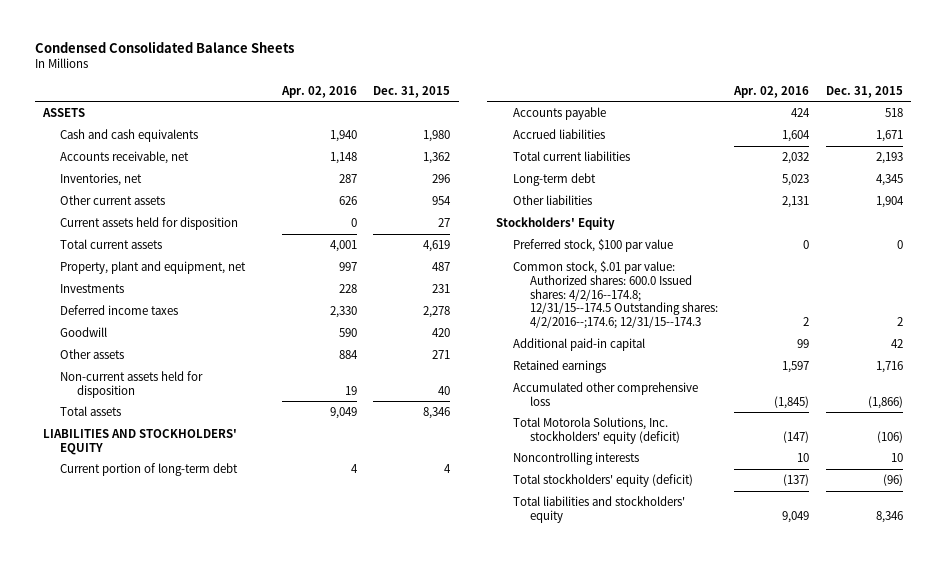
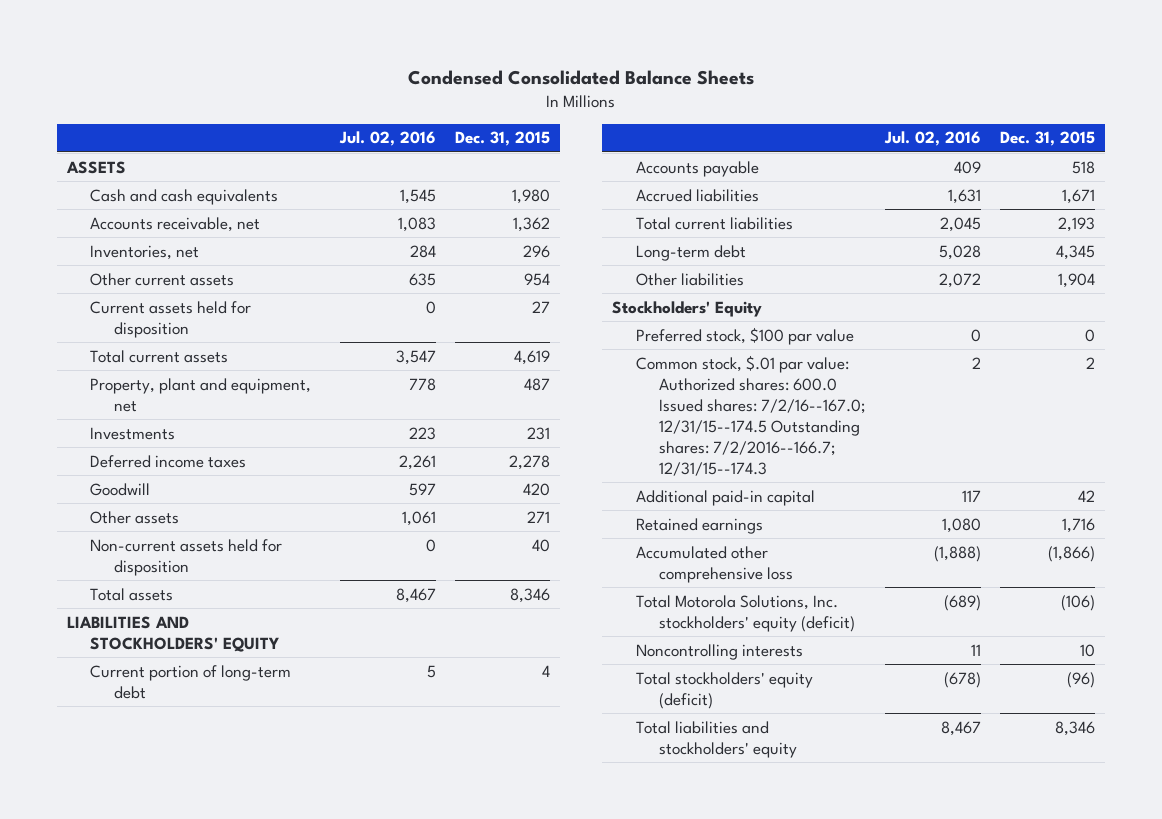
- | Apr. 02, 2016 | Dec. 31, 2015
+ | Jul. 02, 2016 | Dec. 31, 2015
- Common stock, $.01 par value: Authorized shares: 600.0 Issued shares: 4/2/16--174.8; 12/31/15--174.5 Outstanding shares: 4/2/2016--;174.6; 12/31/15--174.3 | 2 | 2
+ Common stock, $.01 par value: Authorized shares: 600.0 Issued shares: 7/2/16--167.0; 12/31/15--174.5 Outstanding shares: 7/2/2016--166.7; 12/31/15--174.3 | 2 | 2

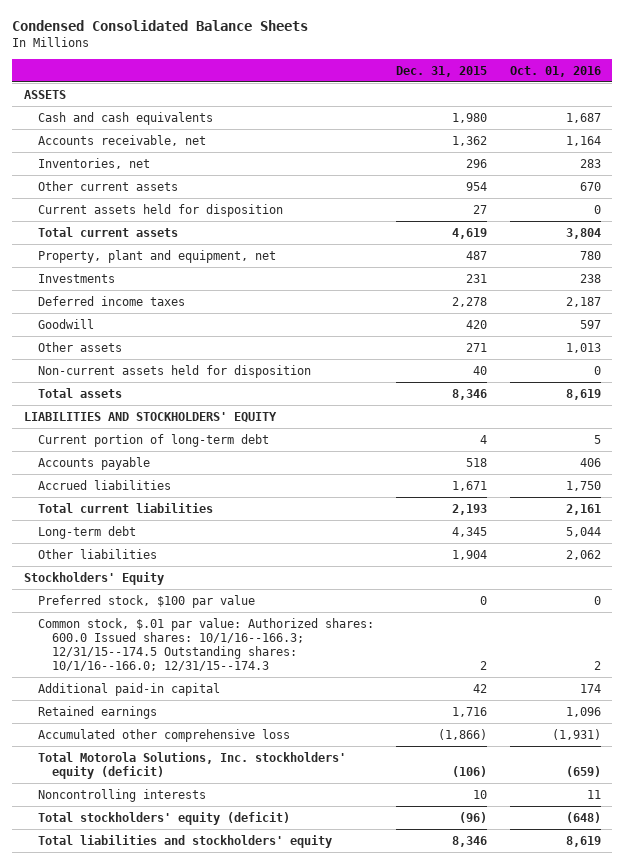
- | Jul. 02, 2016 | Dec. 31, 2015
+ | Dec. 31, 2015 | Oct. 01, 2016
- Common stock, $.01 par value: Authorized shares: 600.0 Issued shares: 7/2/16--167.0; 12/31/15--174.5 Outstanding shares: 7/2/2016--166.7; 12/31/15--174.3 | 2 | 2
+ Common stock, $.01 par value: Authorized shares: 600.0 Issued shares: 10/1/16--166.3; 12/31/15--174.5 Outstanding shares: 10/1/16--166.0; 12/31/15--174.3 | 2 | 2

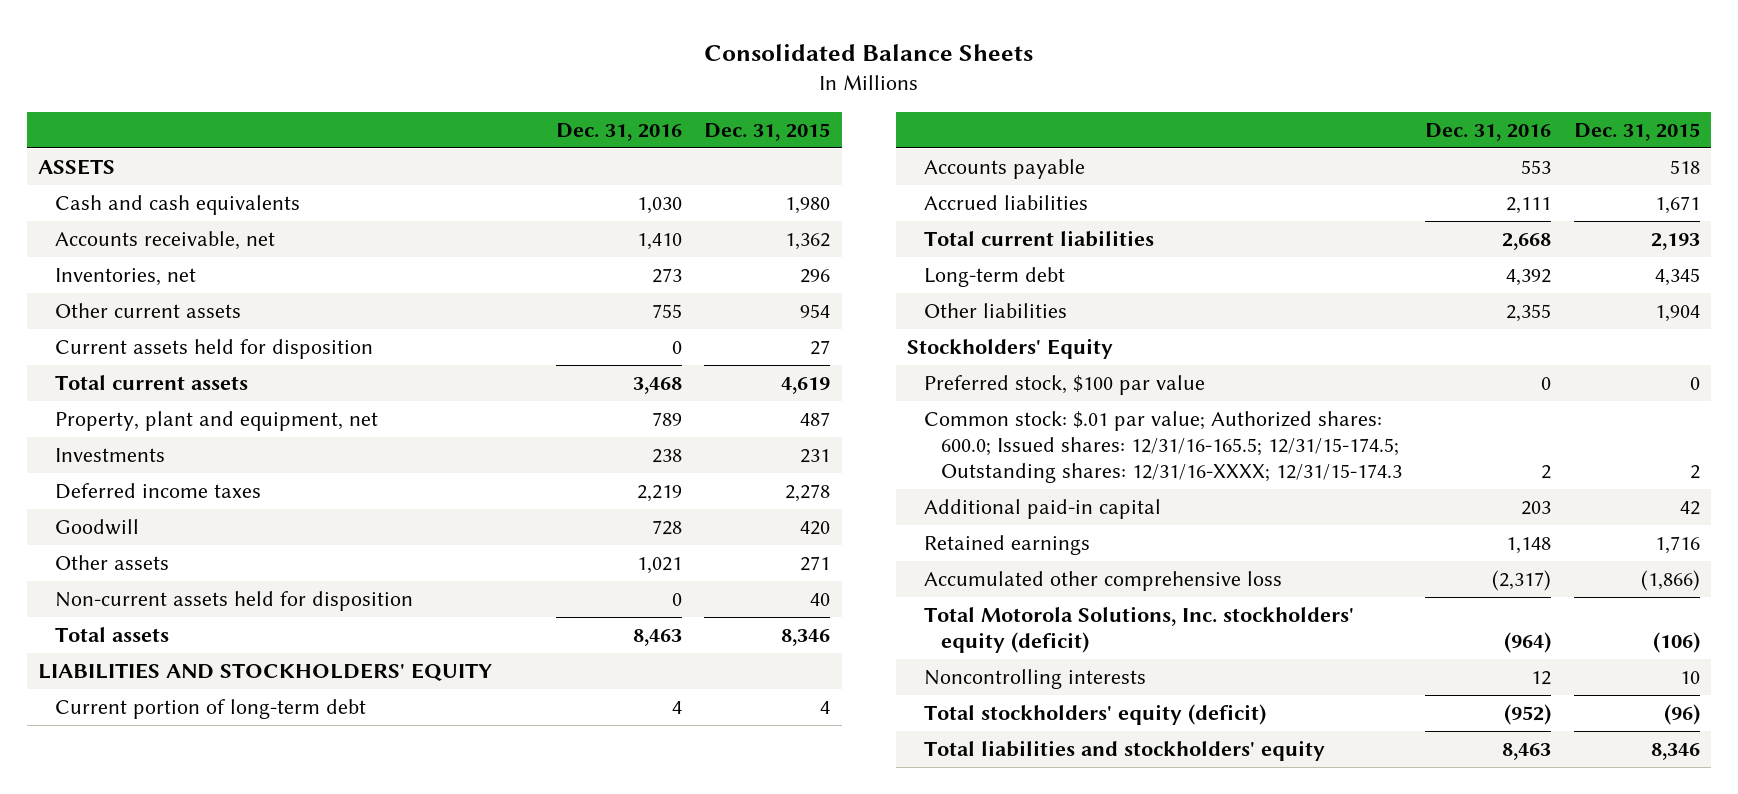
- Condensed Consolidated Balance Sheets
+ Consolidated Balance Sheets
- | Dec. 31, 2015 | Oct. 01, 2016
+ | Dec. 31, 2016 | Dec. 31, 2015
- Common stock, $.01 par value: Authorized shares: 600.0 Issued shares: 10/1/16--166.3; 12/31/15--174.5 Outstanding shares: 10/1/16--166.0; 12/31/15--174.3 | 2 | 2
+ Common stock: $.01 par value; Authorized shares: 600.0; Issued shares: 12/31/16-165.5; 12/31/15-174.5; Outstanding shares: 12/31/16-XXXX; 12/31/15-174.3 | 2 | 2

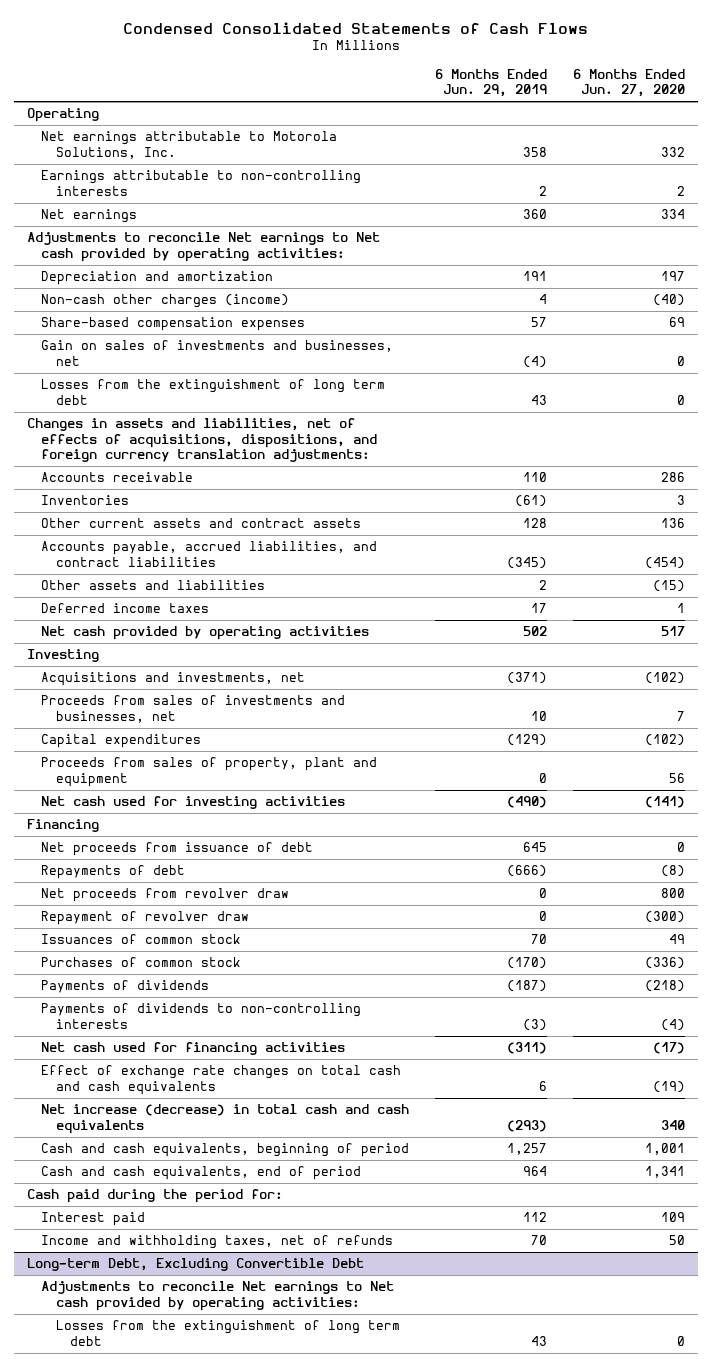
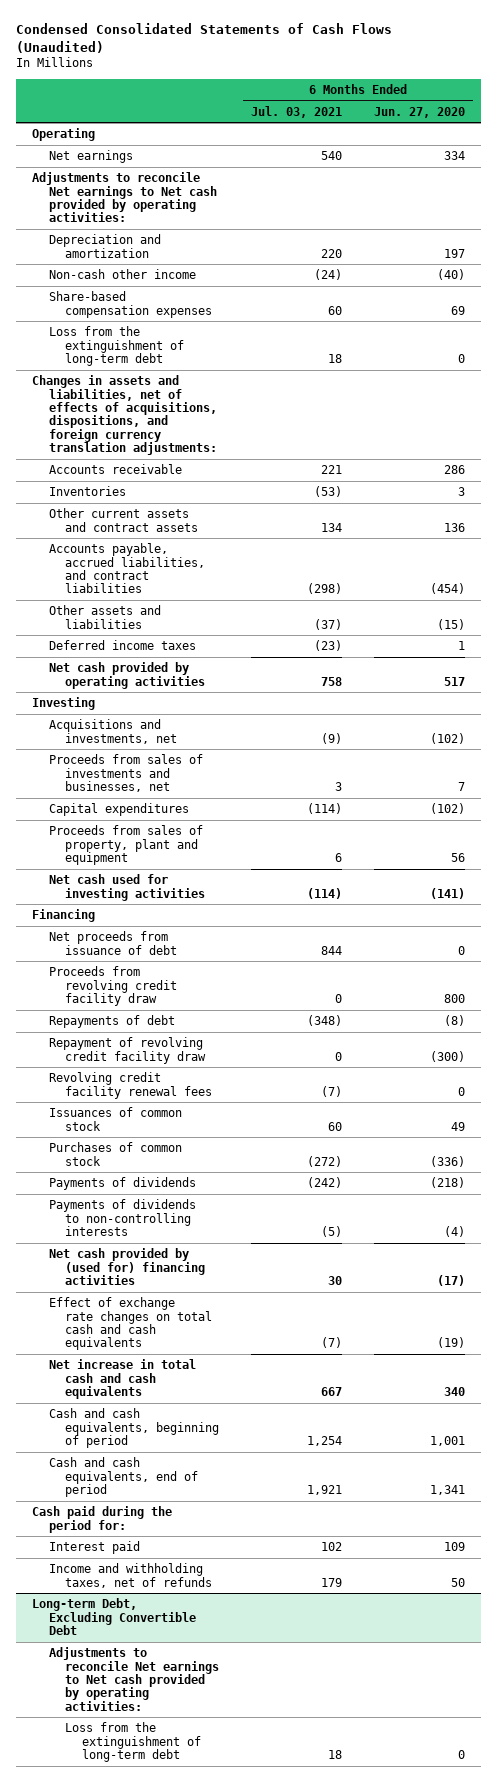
- Condensed Consolidated Statements of Cash Flows
+ Condensed Consolidated Statements of Cash Flows (Unaudited)
- | 6 Months Ended Jun. 29, 2019 | 6 Months Ended Jun. 27, 2020
+ | 6 Months Ended Jul. 03, 2021 | 6 Months Ended Jun. 27, 2020
- Net earnings attributable to Motorola Solutions, Inc. | 358 | 332
- Earnings attributable to non-controlling interests | 2 | 2
- Non-cash other charges (income) | 4 | (40)
+ Non-cash other income | (24) | (40)
- Gain on sales of investments and businesses, net | (4) | 0
- Losses from the extinguishment of long term debt | 43 | 0
+ Loss from the extinguishment of long-term debt | 18 | 0
+ Proceeds from revolving credit facility draw | 0 | 800
- Net proceeds from revolver draw | 0 | 800
- Repayment of revolver draw | 0 | (300)
+ Repayment of revolving credit facility draw | 0 | (300)
+ Revolving credit facility renewal fees | (7) | 0
- Net cash used for financing activities | (311) | (17)
+ Net cash provided by (used for) financing activities | 30 | (17)
- Net increase (decrease) in total cash and cash equivalents | (293) | 340
+ Net increase in total cash and cash equivalents | 667 | 340
@ Long-term Debt, Excluding Convertible Debt
- Losses from the extinguishment of long term debt | 43 | 0
+ Loss from the extinguishment of long-term debt | 18 | 0

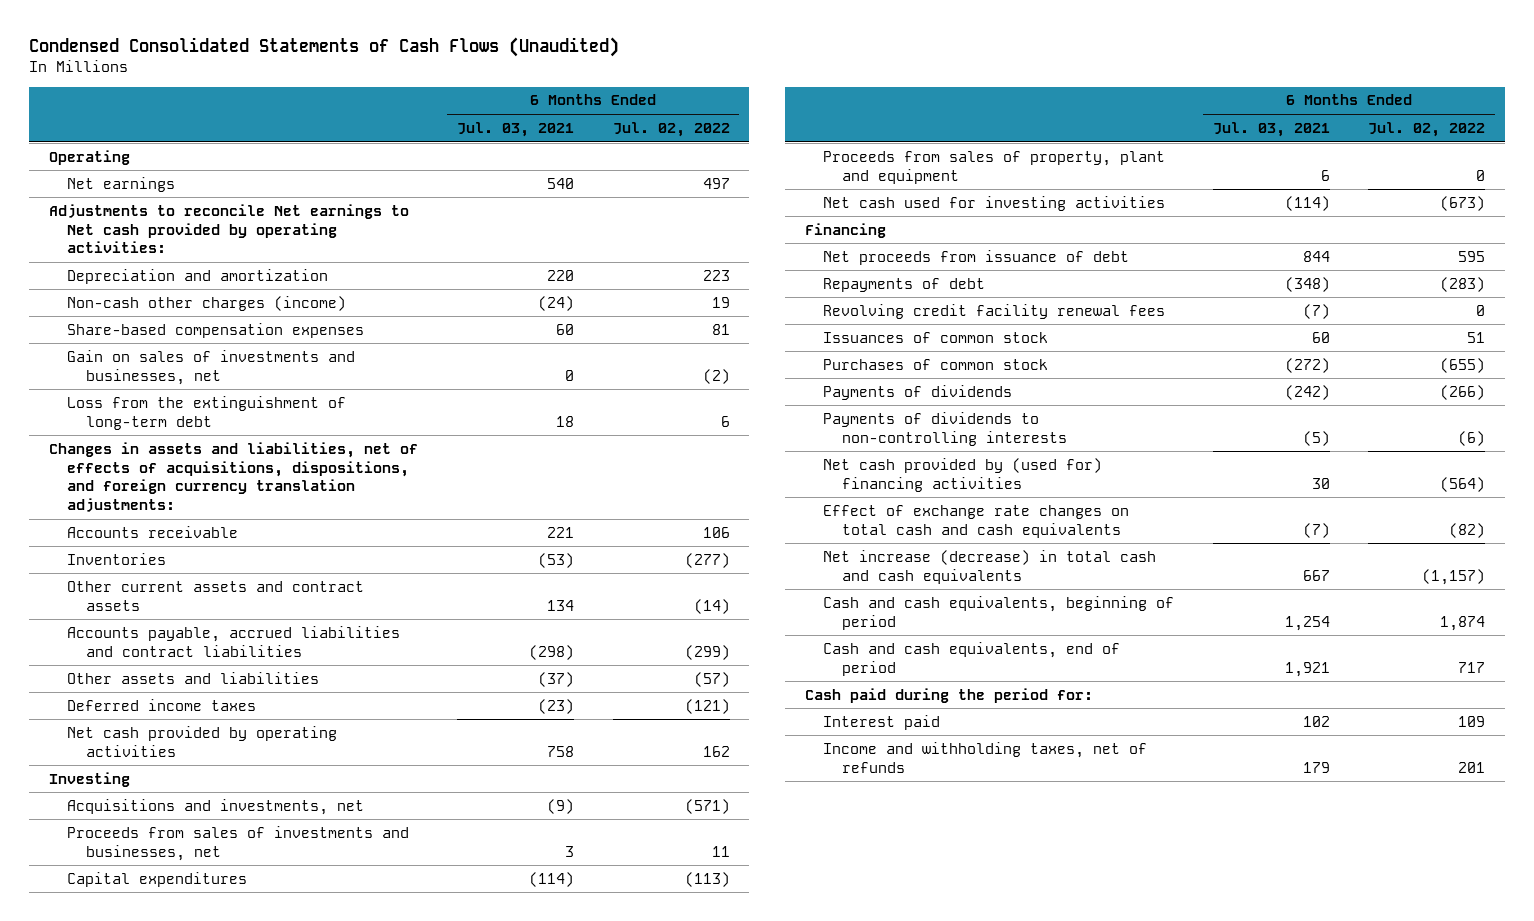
- | 6 Months Ended Jul. 03, 2021 | 6 Months Ended Jun. 27, 2020
+ | 6 Months Ended Jul. 03, 2021 | 6 Months Ended Jul. 02, 2022
- Non-cash other income | (24) | (40)
+ Non-cash other charges (income) | (24) | 19
+ Gain on sales of investments and businesses, net | 0 | (2)
- Accounts payable, accrued liabilities, and contract liabilities | (298) | (454)
+ Accounts payable, accrued liabilities and contract liabilities | (298) | (299)
- Proceeds from revolving credit facility draw | 0 | 800
- Repayment of revolving credit facility draw | 0 | (300)
- Net increase in total cash and cash equivalents | 667 | 340
+ Net increase (decrease) in total cash and cash equivalents | 667 | (1,157)
- Long-term Debt, Excluding Convertible Debt
- Adjustments to reconcile Net earnings to Net cash provided by operating activities:
- Loss from the extinguishment of long-term debt | 18 | 0

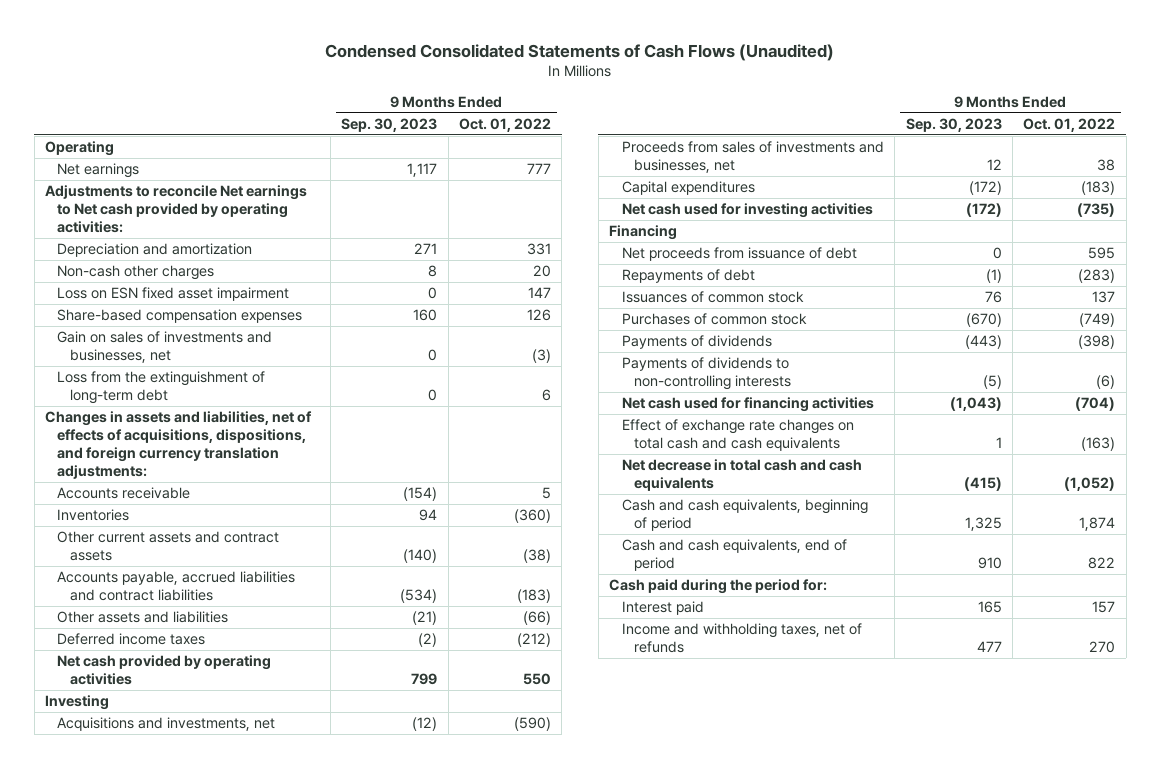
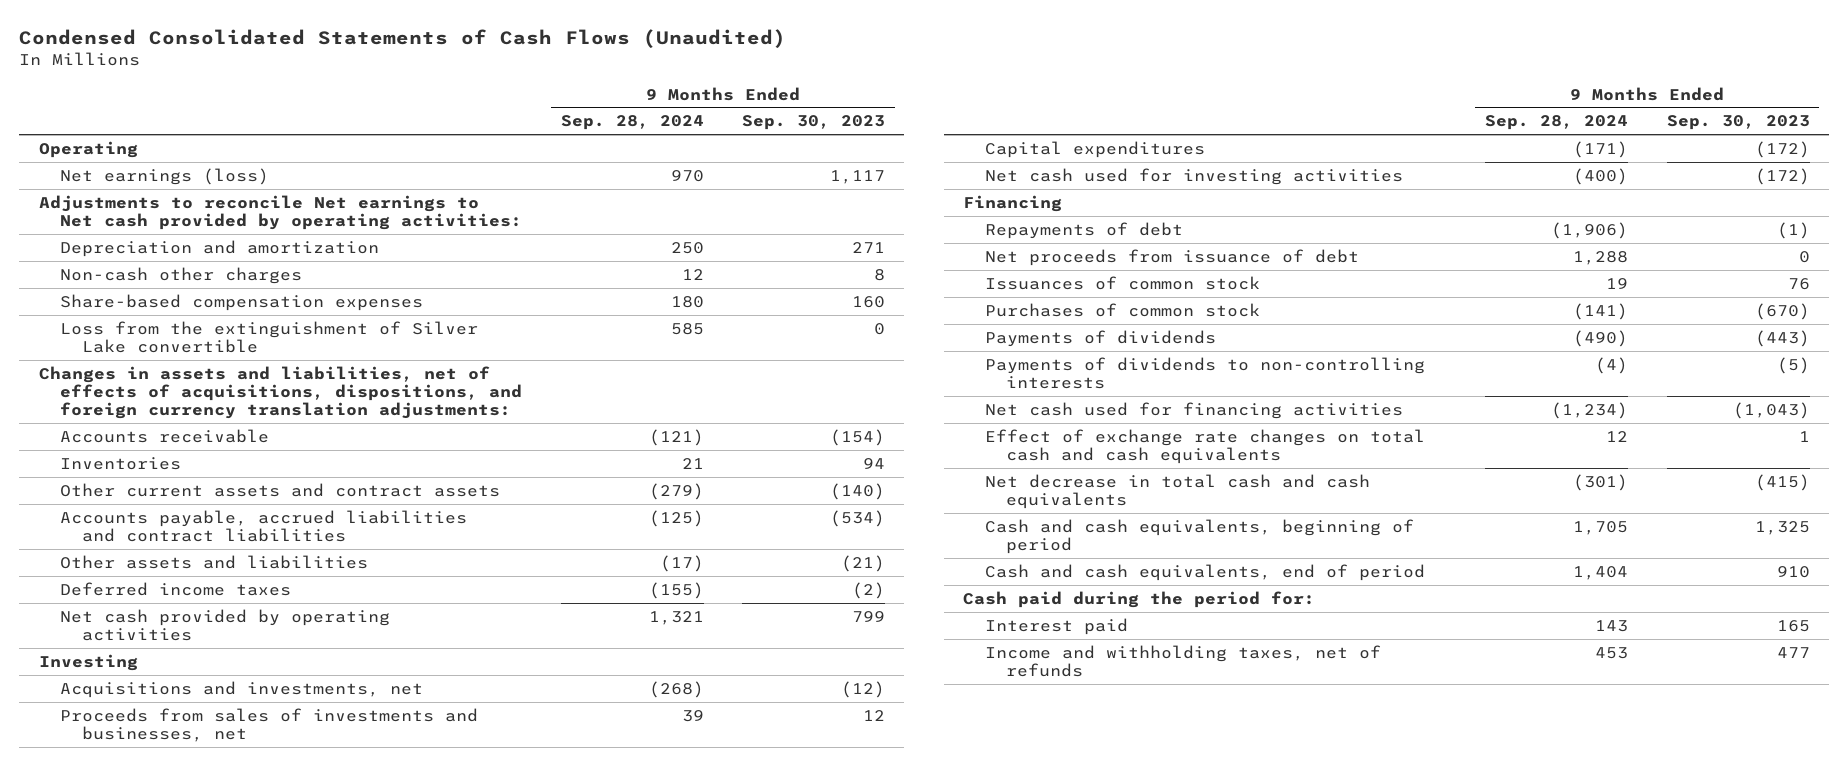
- | 9 Months Ended Sep. 30, 2023 | 9 Months Ended Oct. 01, 2022
+ | 9 Months Ended Sep. 28, 2024 | 9 Months Ended Sep. 30, 2023
- Net earnings | 1,117 | 777
+ Net earnings (loss) | 970 | 1,117
- Loss on ESN fixed asset impairment | 0 | 147
- Gain on sales of investments and businesses, net | 0 | (3)
- Loss from the extinguishment of long-term debt | 0 | 6
+ Loss from the extinguishment of Silver Lake convertible | 585 | 0
moved down: Net proceeds from issuance of debt | 1,288 | 0

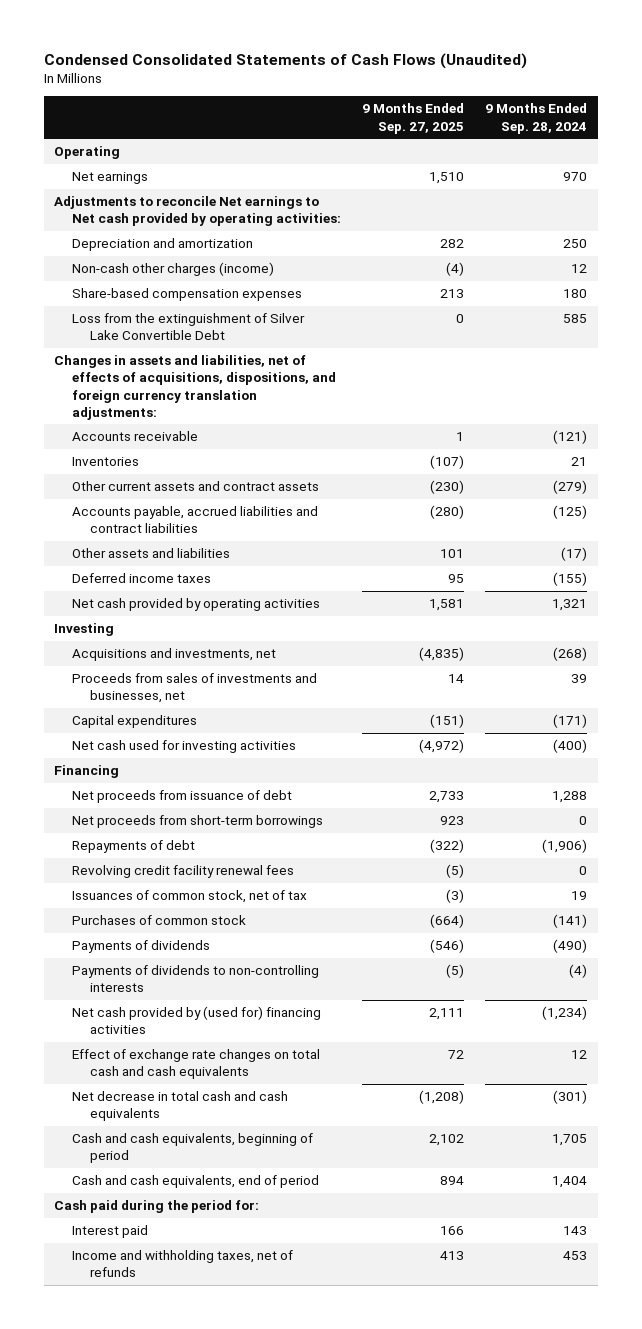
- | 9 Months Ended Sep. 28, 2024 | 9 Months Ended Sep. 30, 2023
+ | 9 Months Ended Sep. 27, 2025 | 9 Months Ended Sep. 28, 2024
- Net earnings (loss) | 970 | 1,117
+ Net earnings | 1,510 | 970
- Non-cash other charges | 12 | 8
+ Non-cash other charges (income) | (4) | 12
- Loss from the extinguishment of Silver Lake convertible | 585 | 0
+ Loss from the extinguishment of Silver Lake Convertible Debt | 0 | 585
- Issuances of common stock | 19 | 76
+ Net proceeds from short-term borrowings | 923 | 0
moved down: Repayments of debt | (322) | (1,906)
+ Revolving credit facility renewal fees | (5) | 0
+ Issuances of common stock, net of tax | (3) | 19
- Net cash used for financing activities | (1,234) | (1,043)
+ Net cash provided by (used for) financing activities | 2,111 | (1,234)

